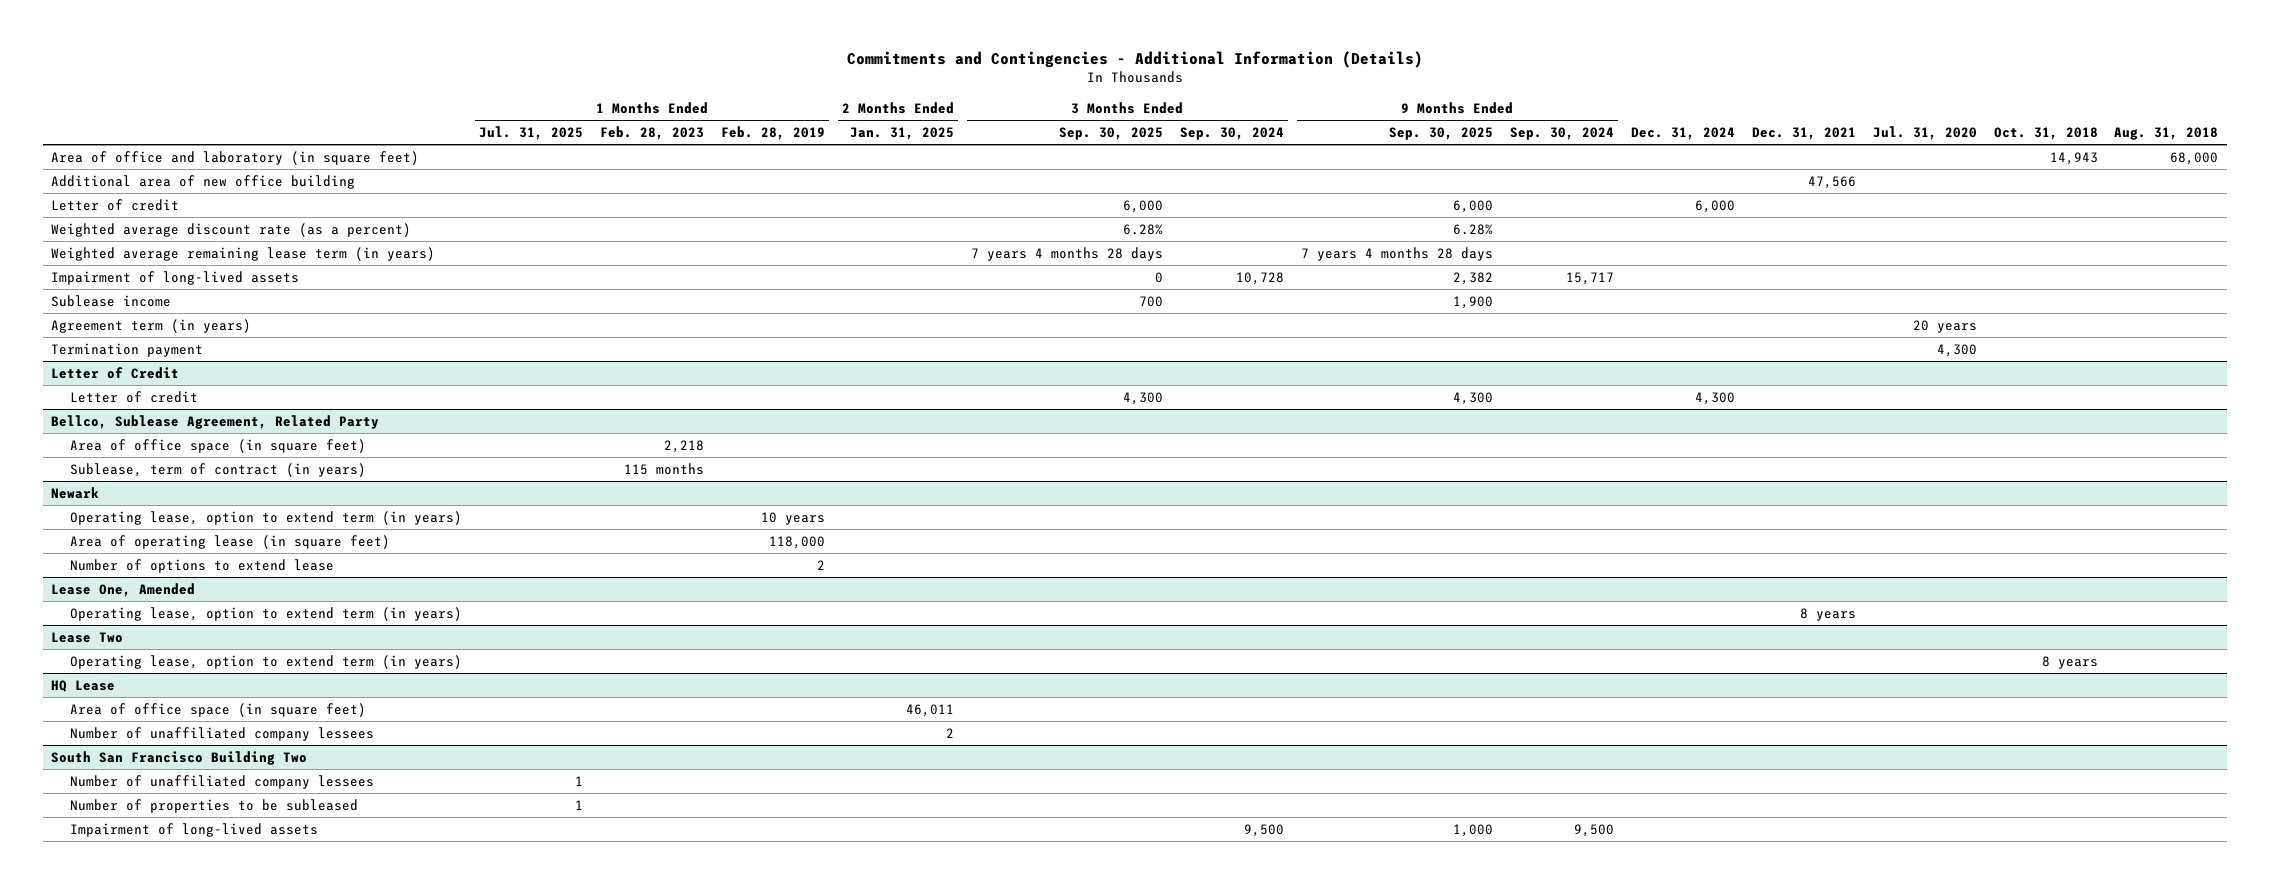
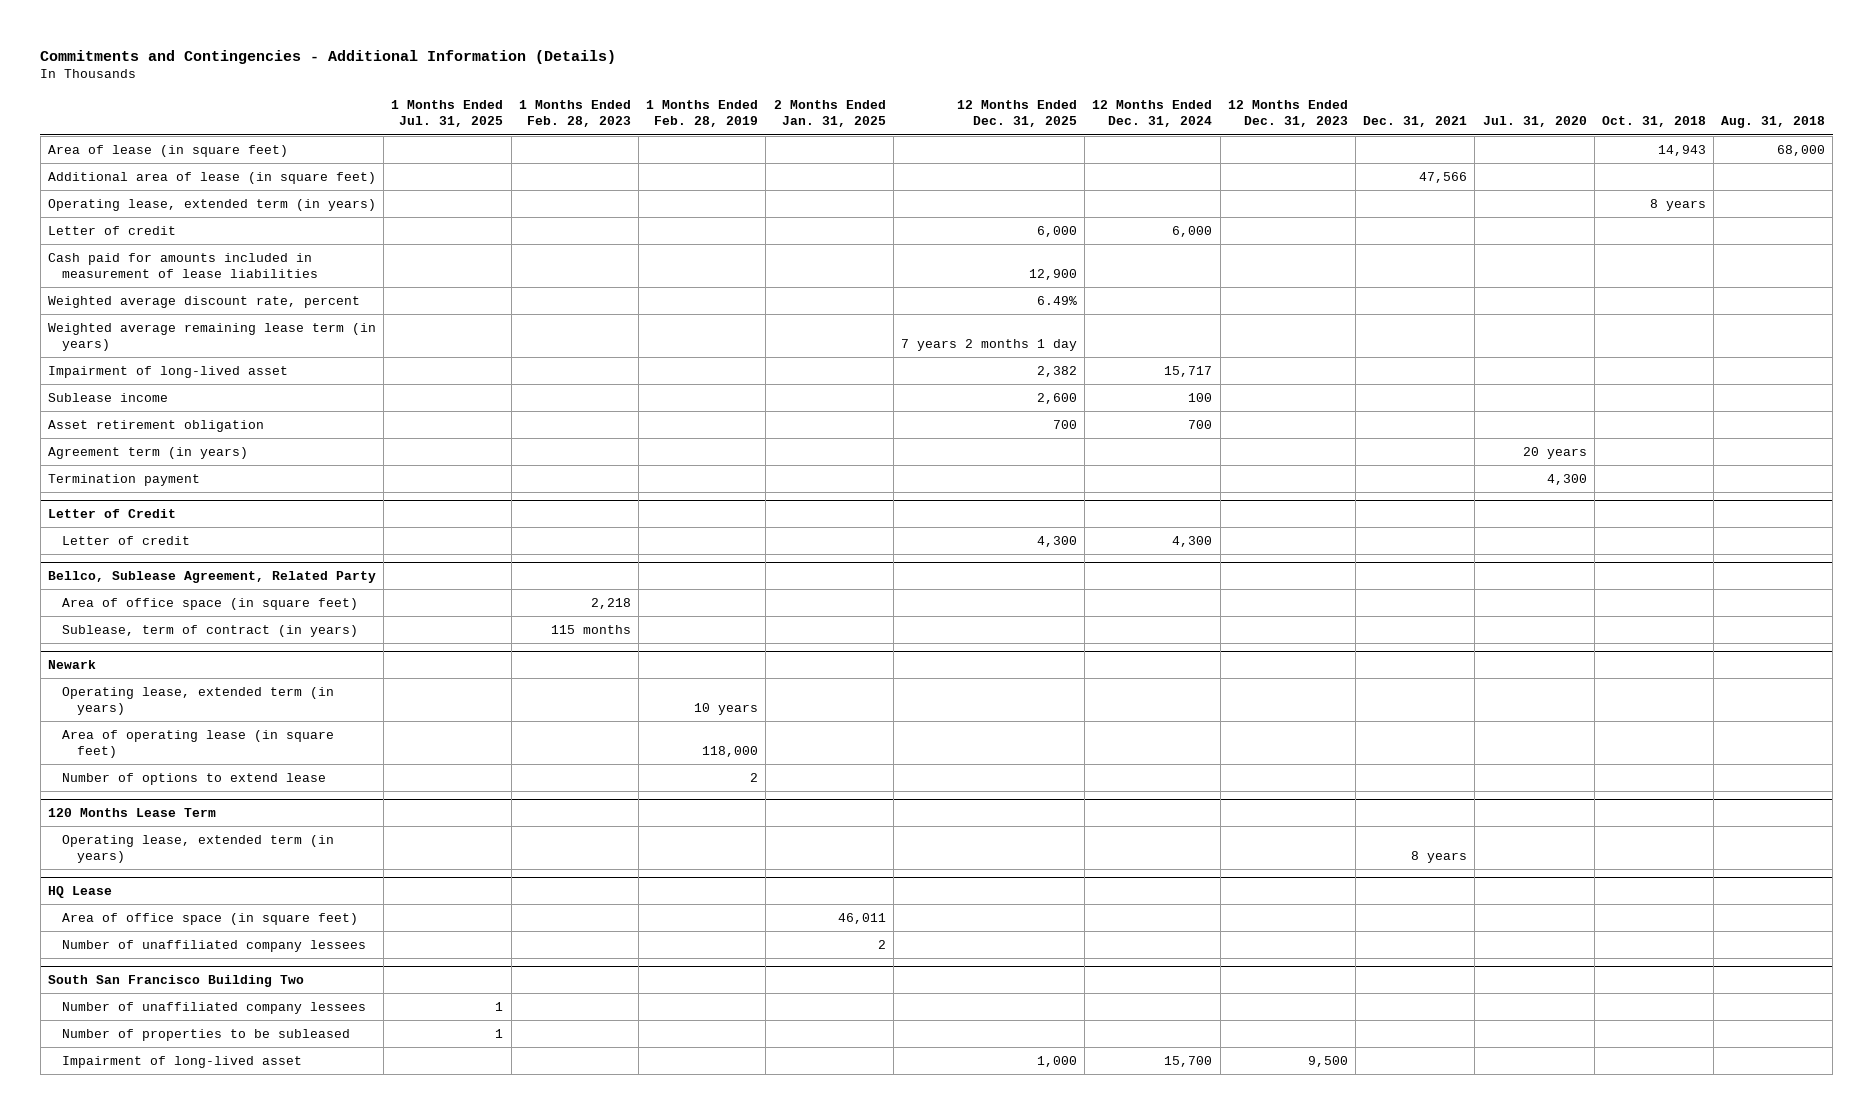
- | 1 Months Ended Jul. 31, 2025 | 1 Months Ended Feb. 28, 2023 | 1 Months Ended Feb. 28, 2019 | 2 Months Ended Jan. 31, 2025 | 3 Months Ended Sep. 30, 2025 | 3 Months Ended Sep. 30, 2024 | 9 Months Ended Sep. 30, 2025 | 9 Months Ended Sep. 30, 2024 | Dec. 31, 2024 | Dec. 31, 2021 | Jul. 31, 2020 | Oct. 31, 2018 | Aug. 31, 2018
+ | 1 Months Ended Jul. 31, 2025 | 1 Months Ended Feb. 28, 2023 | 1 Months Ended Feb. 28, 2019 | 2 Months Ended Jan. 31, 2025 | 12 Months Ended Dec. 31, 2025 | 12 Months Ended Dec. 31, 2024 | 12 Months Ended Dec. 31, 2023 | Dec. 31, 2021 | Jul. 31, 2020 | Oct. 31, 2018 | Aug. 31, 2018
- Area of office and laboratory (in square feet) | | | | | | | | | | | | 14,943 | 68,000
- Additional area of new office building | | | | | | | | | | 47,566 | | |
+ Area of lease (in square feet) | | | | | | | | | | 14,943 | 68,000
+ Additional area of lease (in square feet) | | | | | | | | 47,566 | | |
+ Operating lease, extended term (in years) | | | | | | | | | | 8 years |
- Weighted average discount rate (as a percent) | | | | | 6.28% | | 6.28% | | | | | |
+ Cash paid for amounts included in measurement of lease liabilities | | | | | 12,900 | | | | | |
+ Weighted average discount rate, percent | | | | | 6.49% | | | | | |
- Impairment of long-lived assets | | | | | 0 | 10,728 | 2,382 | 15,717 | | | | |
+ Impairment of long-lived asset | | | | | 2,382 | 15,717 | | | | |
+ Asset retirement obligation | | | | | 700 | 700 | | | | |
@ Newark
- Operating lease, option to extend term (in years) | | | 10 years | | | | | | | | | |
+ Operating lease, extended term (in years) | | | 10 years | | | | | | | |
- Lease One, Amended
- Operating lease, option to extend term (in years) | | | | | | | | | | 8 years | | |
- Lease Two
- Operating lease, option to extend term (in years) | | | | | | | | | | | | 8 years |
+ 120 Months Lease Term
+ Operating lease, extended term (in years) | | | | | | | | 8 years | | |
@ South San Francisco Building Two
- Impairment of long-lived assets | | | | | | 9,500 | 1,000 | 9,500 | | | | |
+ Impairment of long-lived asset | | | | | 1,000 | 15,700 | 9,500 | | | |

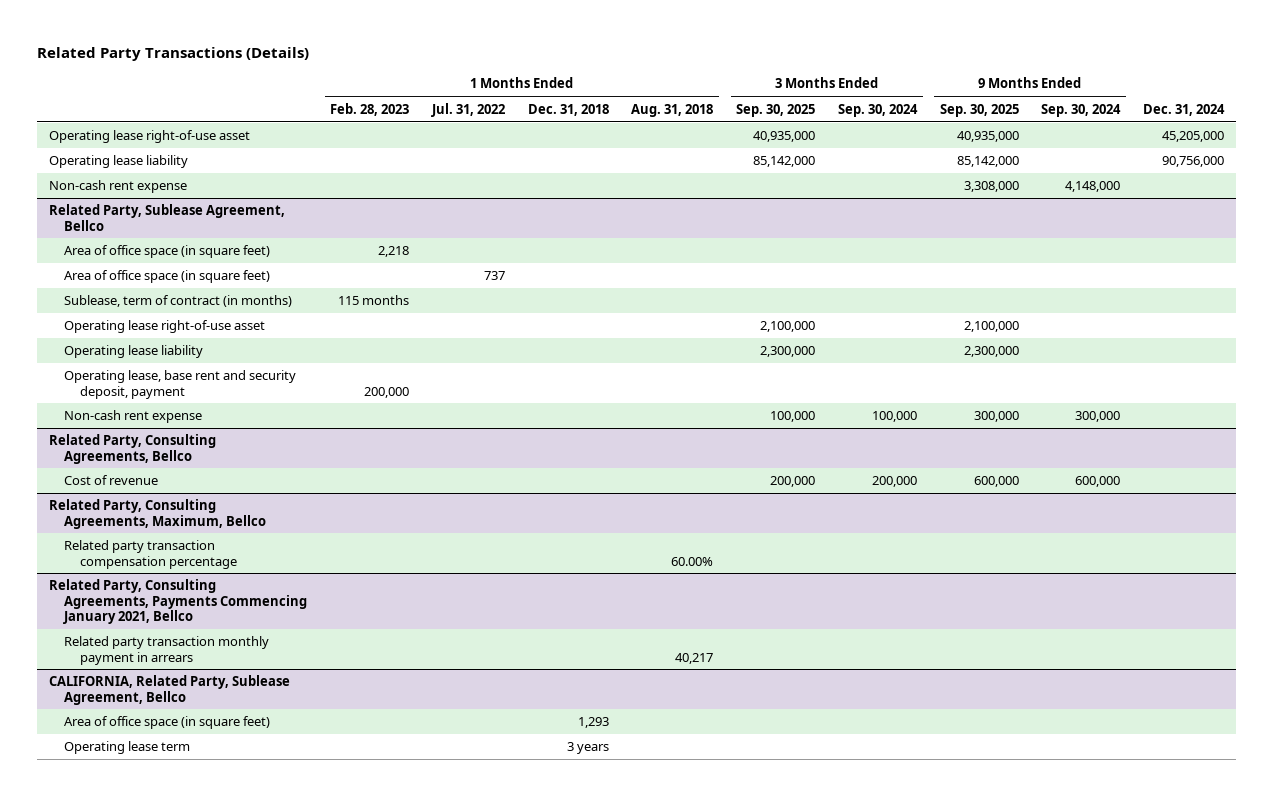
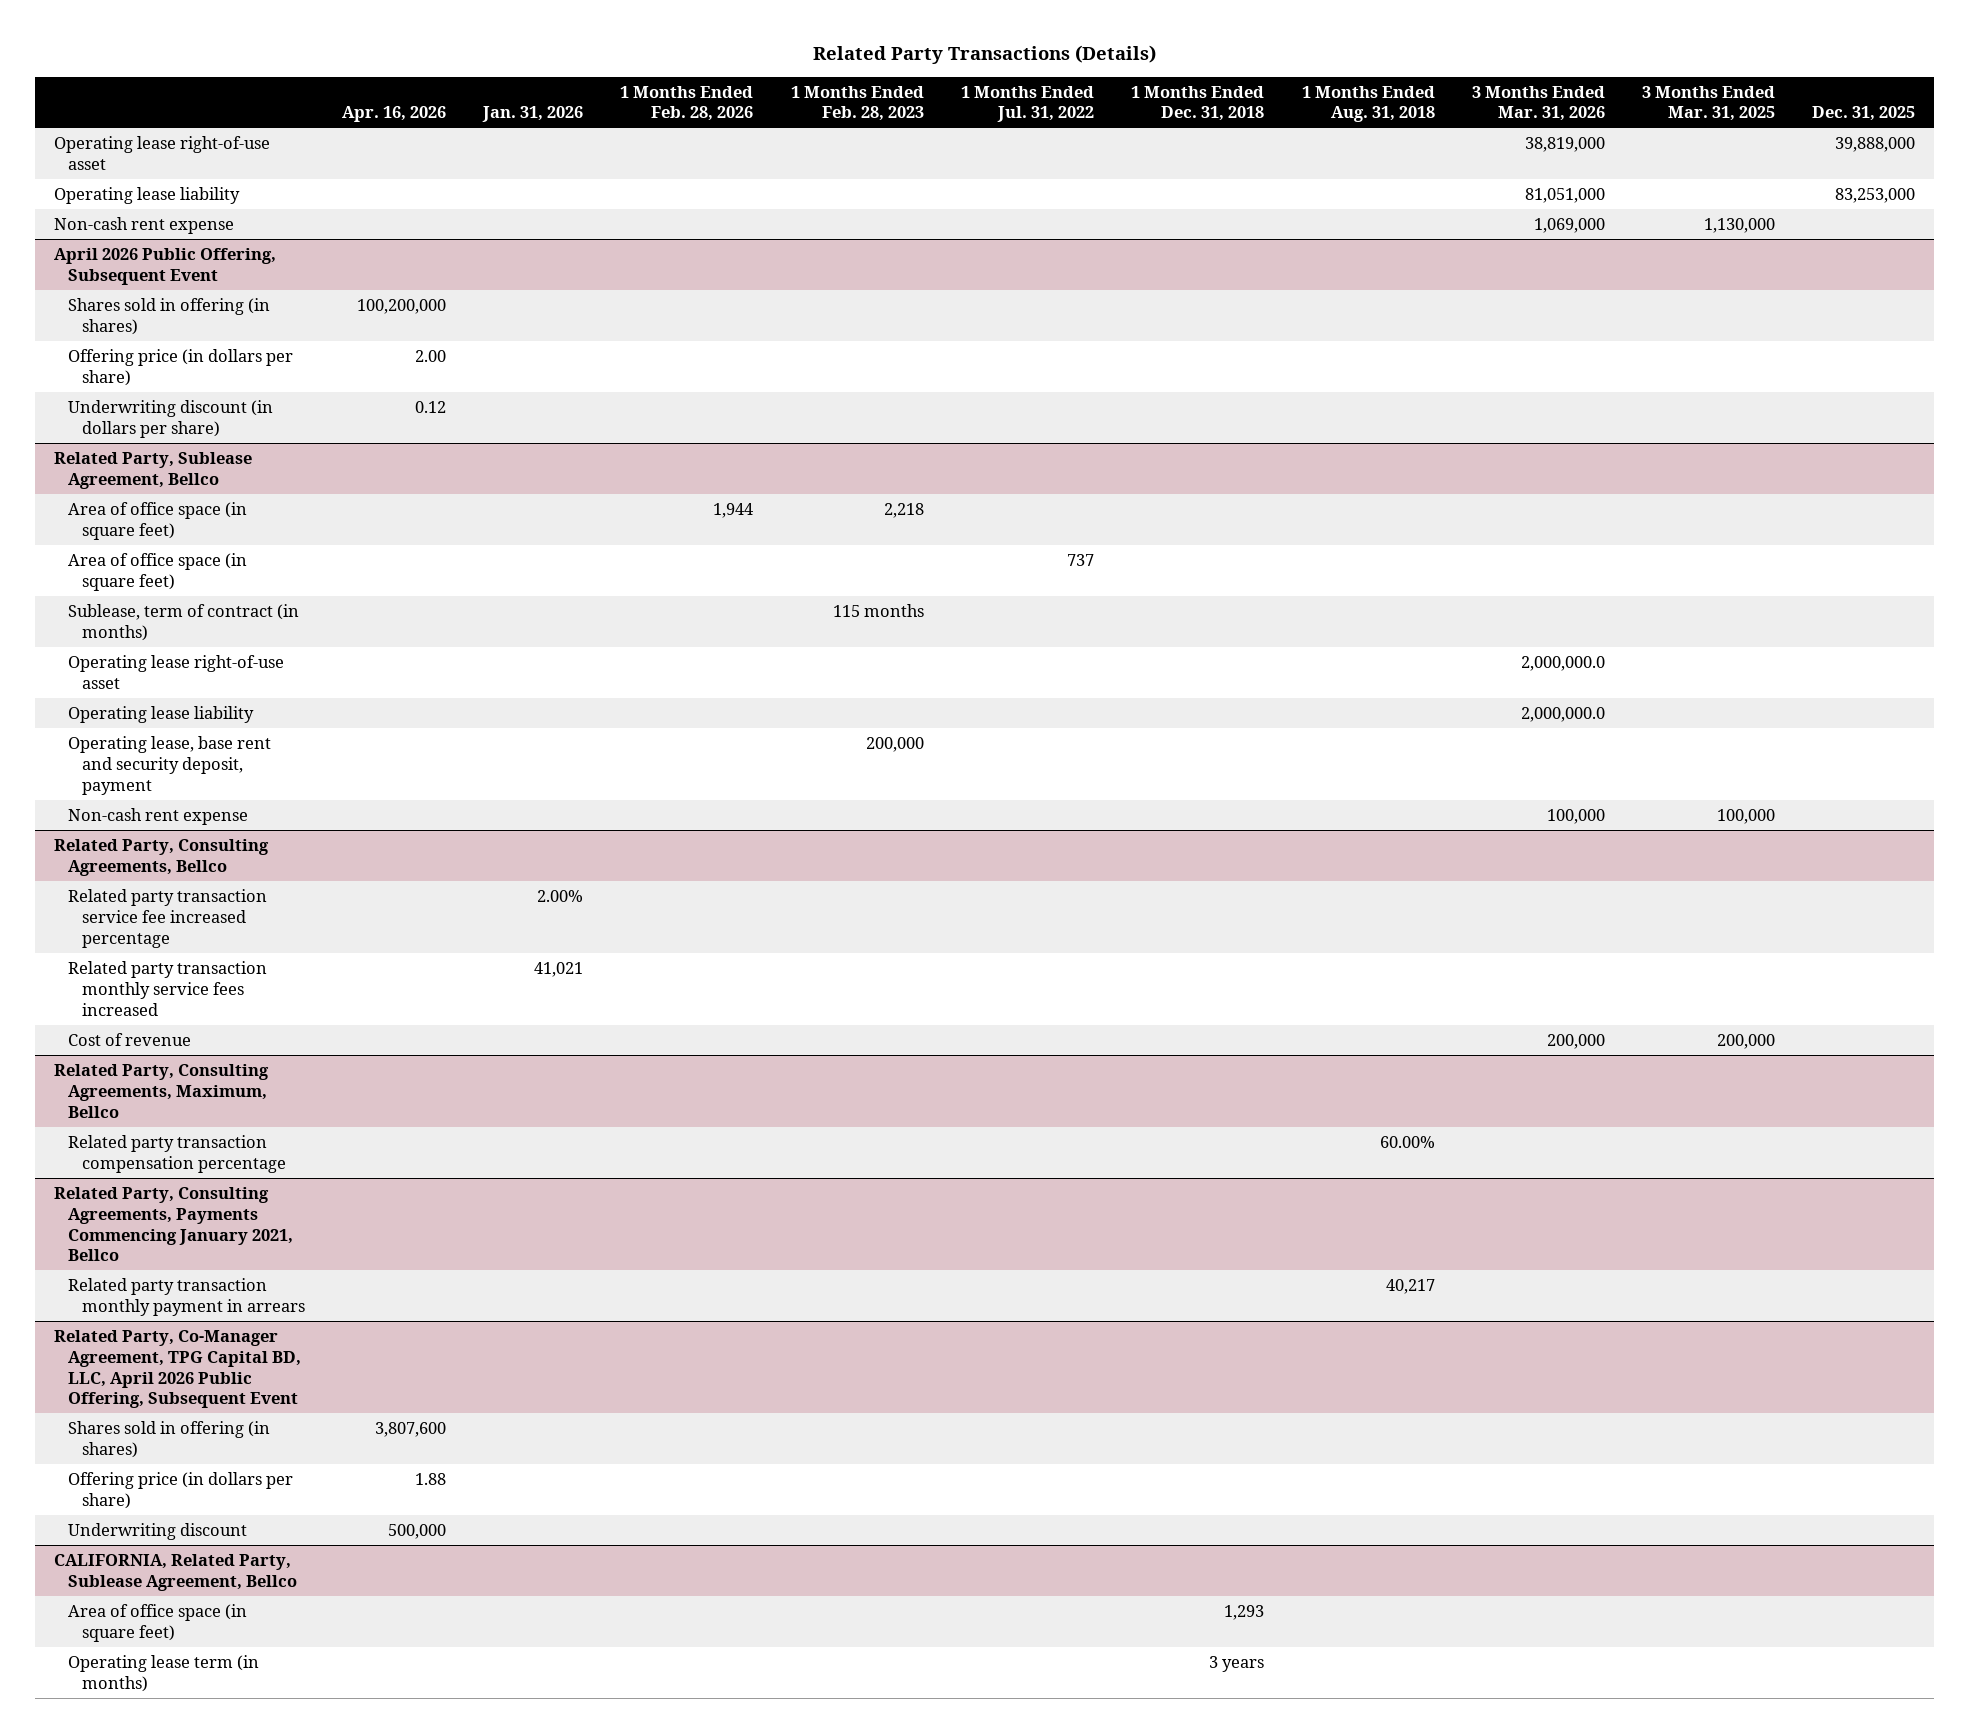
- | 1 Months Ended Feb. 28, 2023 | 1 Months Ended Jul. 31, 2022 | 1 Months Ended Dec. 31, 2018 | 1 Months Ended Aug. 31, 2018 | 3 Months Ended Sep. 30, 2025 | 3 Months Ended Sep. 30, 2024 | 9 Months Ended Sep. 30, 2025 | 9 Months Ended Sep. 30, 2024 | Dec. 31, 2024
+ | Apr. 16, 2026 | Jan. 31, 2026 | 1 Months Ended Feb. 28, 2026 | 1 Months Ended Feb. 28, 2023 | 1 Months Ended Jul. 31, 2022 | 1 Months Ended Dec. 31, 2018 | 1 Months Ended Aug. 31, 2018 | 3 Months Ended Mar. 31, 2026 | 3 Months Ended Mar. 31, 2025 | Dec. 31, 2025
+ April 2026 Public Offering, Subsequent Event
+ Shares sold in offering (in shares) | 100,200,000 | | | | | | | | |
+ Offering price (in dollars per share) | 2.00 | | | | | | | | |
+ Underwriting discount (in dollars per share) | 0.12 | | | | | | | | |
@ Related Party, Consulting Agreements, Bellco
+ Related party transaction service fee increased percentage | | 2.00% | | | | | | | |
+ Related party transaction monthly service fees increased | | 41,021 | | | | | | | |
+ Related Party, Co-Manager Agreement, TPG Capital BD, LLC, April 2026 Public Offering, Subsequent Event
+ Shares sold in offering (in shares) | 3,807,600 | | | | | | | | |
+ Offering price (in dollars per share) | 1.88 | | | | | | | | |
+ Underwriting discount | 500,000 | | | | | | | | |
@ CALIFORNIA, Related Party, Sublease Agreement, Bellco
- Operating lease term | | | 3 years | | | | | |
+ Operating lease term (in months) | | | | | | 3 years | | | |

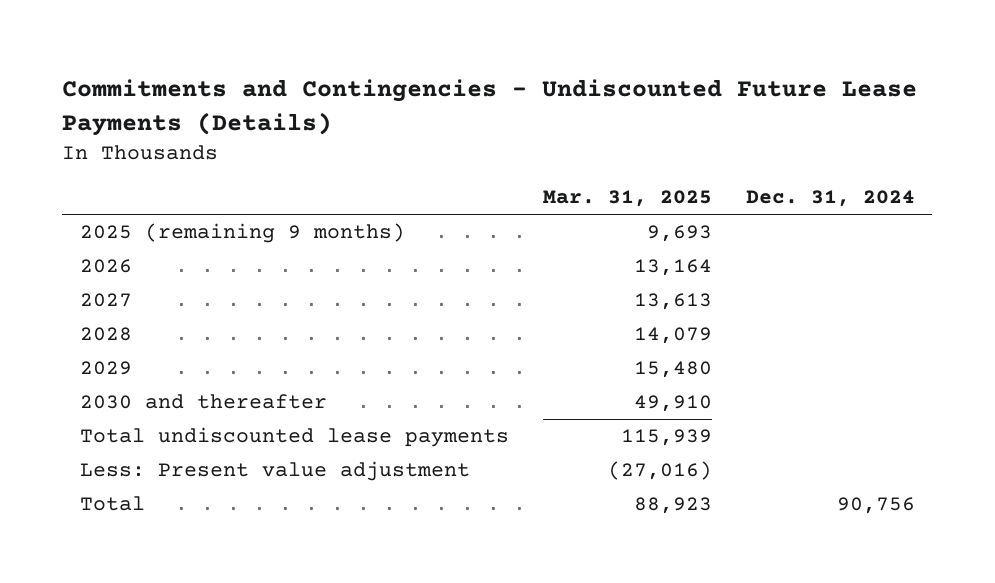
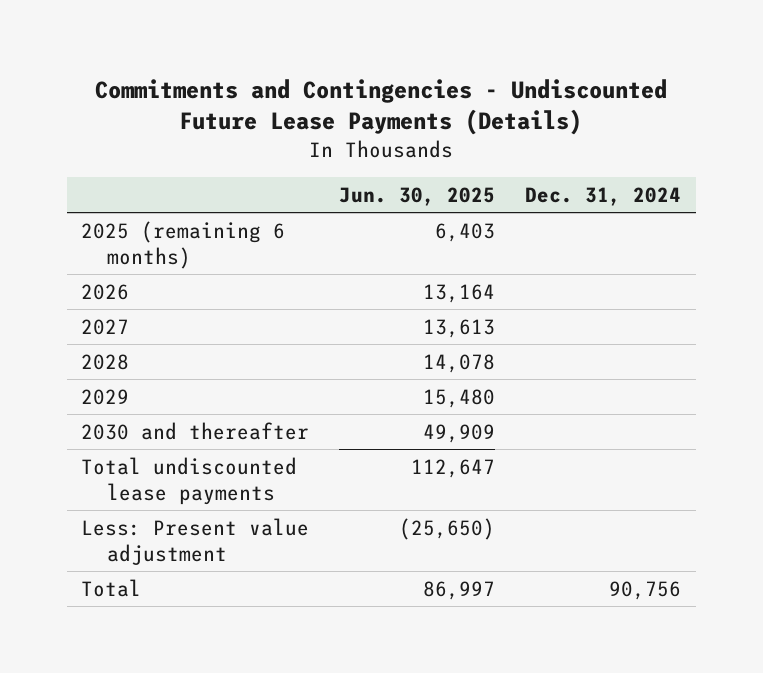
- | Mar. 31, 2025 | Dec. 31, 2024
+ | Jun. 30, 2025 | Dec. 31, 2024
- 2025 (remaining 9 months) | 9,693 |
+ 2025 (remaining 6 months) | 6,403 |

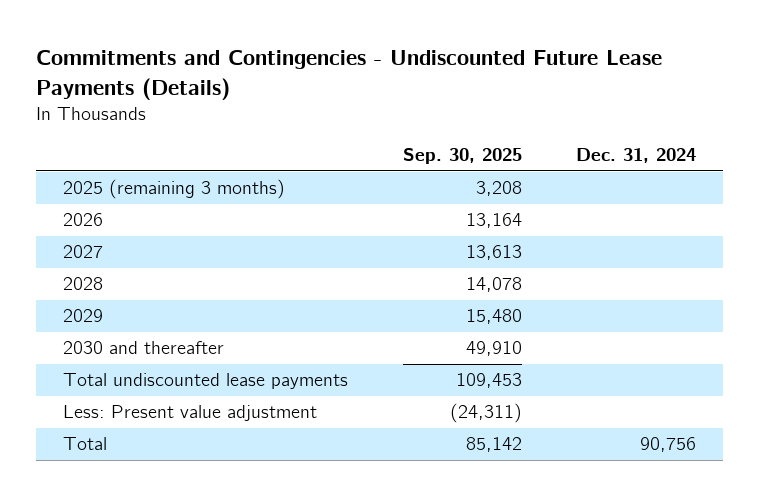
- | Jun. 30, 2025 | Dec. 31, 2024
+ | Sep. 30, 2025 | Dec. 31, 2024
- 2025 (remaining 6 months) | 6,403 |
+ 2025 (remaining 3 months) | 3,208 |

